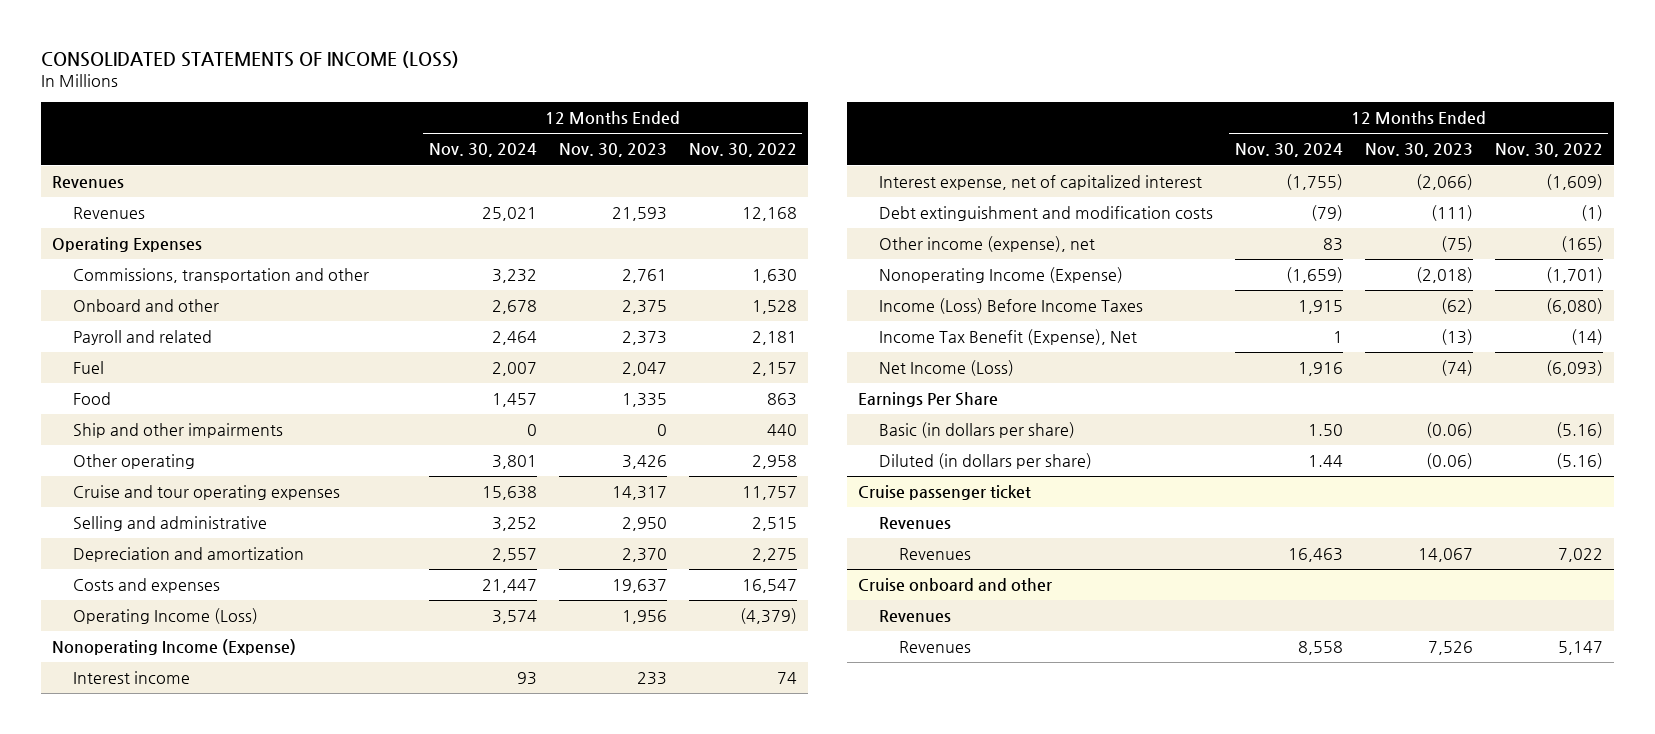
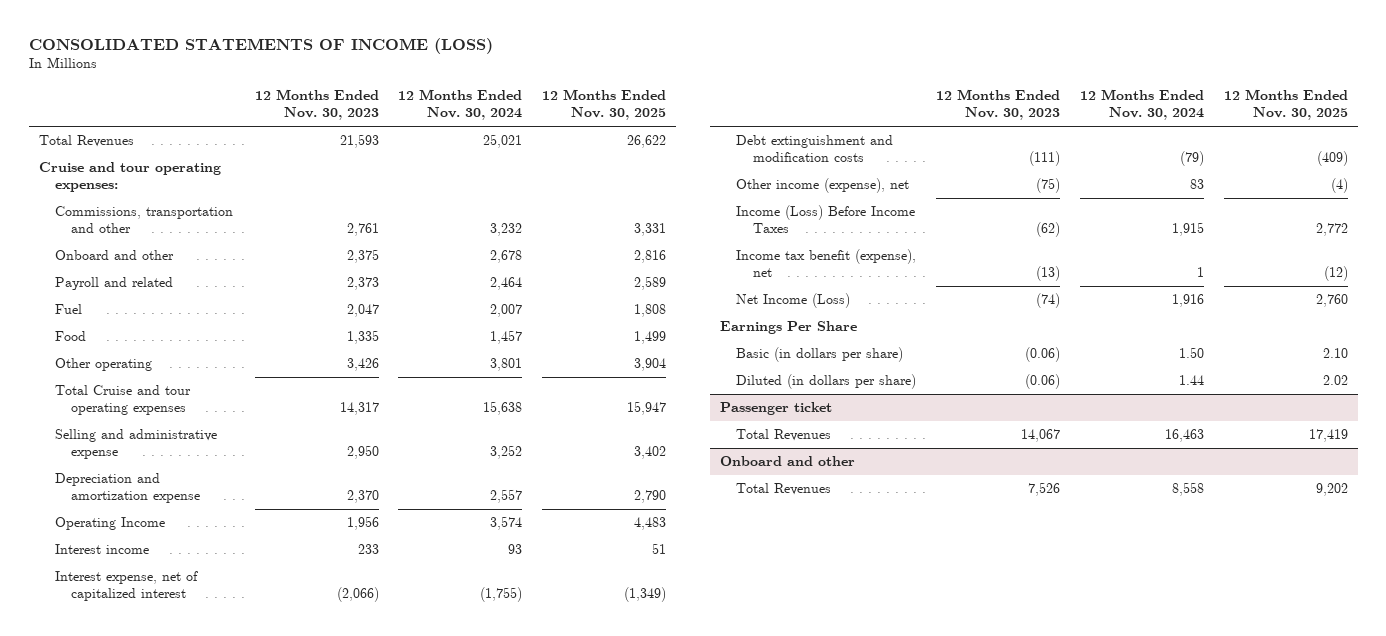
- | 12 Months Ended Nov. 30, 2024 | 12 Months Ended Nov. 30, 2023 | 12 Months Ended Nov. 30, 2022
+ | 12 Months Ended Nov. 30, 2023 | 12 Months Ended Nov. 30, 2024 | 12 Months Ended Nov. 30, 2025
- Revenues
- Revenues | 25,021 | 21,593 | 12,168
- Operating Expenses
+ Total Revenues | 21,593 | 25,021 | 26,622
+ Cruise and tour operating expenses:
- Ship and other impairments | 0 | 0 | 440
- Cruise and tour operating expenses | 15,638 | 14,317 | 11,757
- Selling and administrative | 3,252 | 2,950 | 2,515
- Depreciation and amortization | 2,557 | 2,370 | 2,275
- Costs and expenses | 21,447 | 19,637 | 16,547
- Operating Income (Loss) | 3,574 | 1,956 | (4,379)
- Nonoperating Income (Expense)
+ Total Cruise and tour operating expenses | 14,317 | 15,638 | 15,947
+ Selling and administrative expense | 2,950 | 3,252 | 3,402
+ Depreciation and amortization expense | 2,370 | 2,557 | 2,790
+ Operating Income | 1,956 | 3,574 | 4,483
- Nonoperating Income (Expense) | (1,659) | (2,018) | (1,701)
- Income Tax Benefit (Expense), Net | 1 | (13) | (14)
+ Income tax benefit (expense), net | (13) | 1 | (12)
- Cruise passenger ticket
- Revenues
- Revenues | 16,463 | 14,067 | 7,022
- Cruise onboard and other
- Revenues
- Revenues | 8,558 | 7,526 | 5,147
+ Passenger ticket
+ Total Revenues | 14,067 | 16,463 | 17,419
+ Onboard and other
+ Total Revenues | 7,526 | 8,558 | 9,202

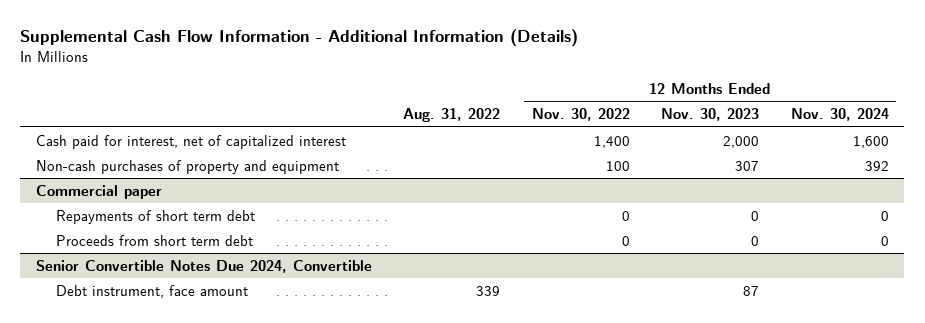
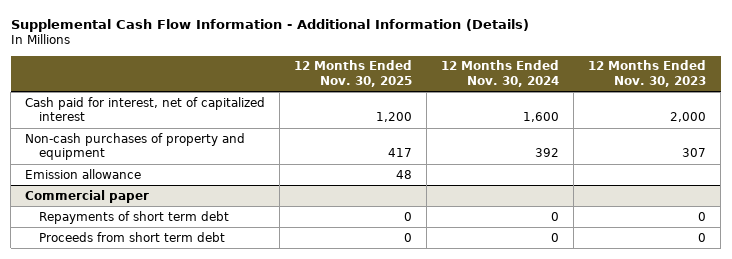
- | Aug. 31, 2022 | 12 Months Ended Nov. 30, 2022 | 12 Months Ended Nov. 30, 2023 | 12 Months Ended Nov. 30, 2024
+ | 12 Months Ended Nov. 30, 2025 | 12 Months Ended Nov. 30, 2024 | 12 Months Ended Nov. 30, 2023
+ Emission allowance | 48 | |
- Senior Convertible Notes Due 2024, Convertible
- Debt instrument, face amount | 339 | | 87 |

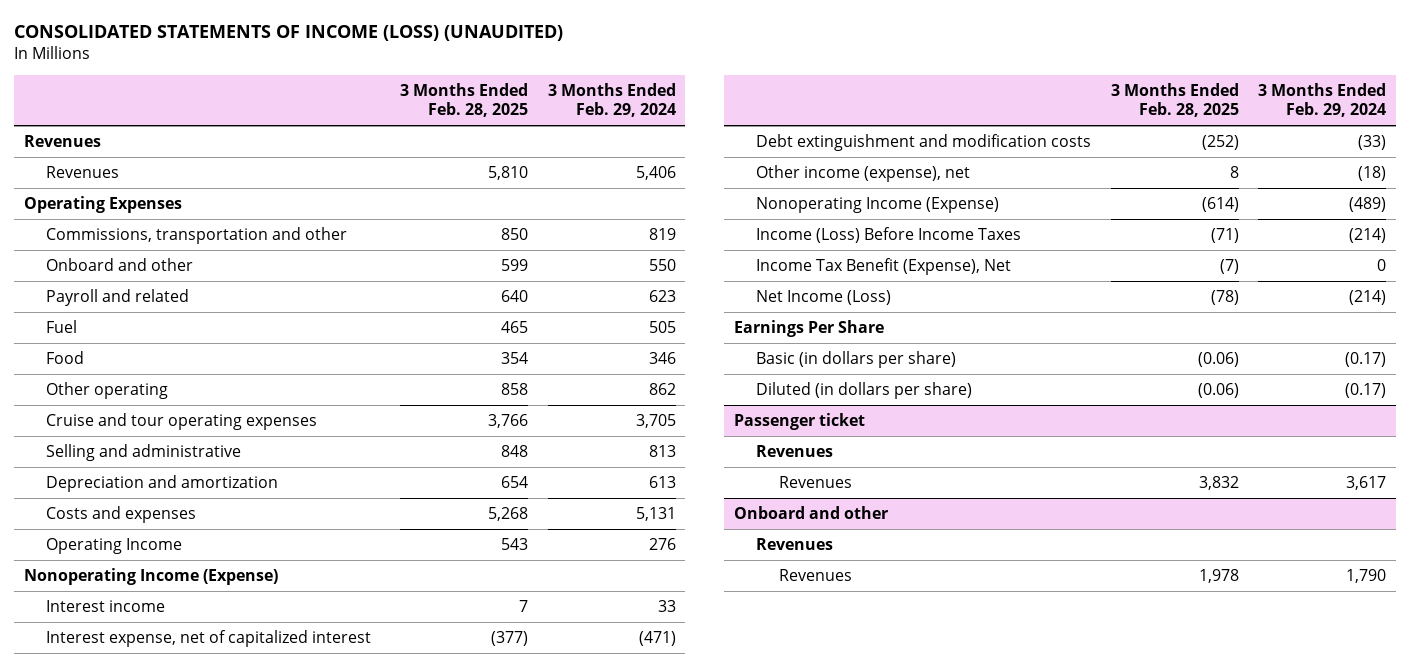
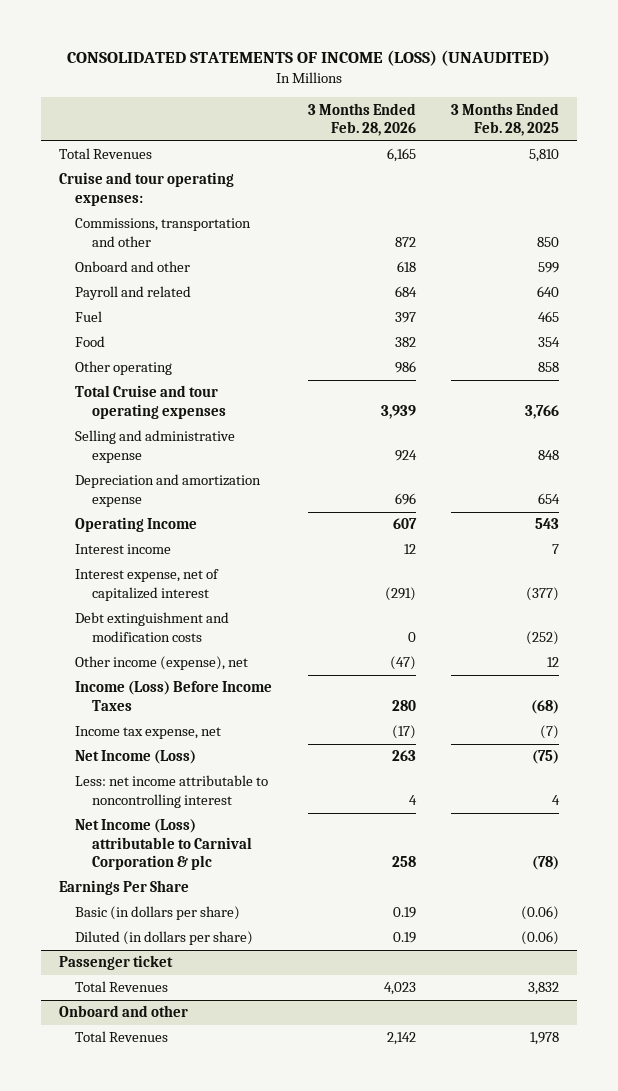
- | 3 Months Ended Feb. 28, 2025 | 3 Months Ended Feb. 29, 2024
+ | 3 Months Ended Feb. 28, 2026 | 3 Months Ended Feb. 28, 2025
- Revenues
- Revenues | 5,810 | 5,406
- Operating Expenses
+ Total Revenues | 6,165 | 5,810
+ Cruise and tour operating expenses:
- Cruise and tour operating expenses | 3,766 | 3,705
- Selling and administrative | 848 | 813
- Depreciation and amortization | 654 | 613
- Costs and expenses | 5,268 | 5,131
+ Total Cruise and tour operating expenses | 3,939 | 3,766
+ Selling and administrative expense | 924 | 848
+ Depreciation and amortization expense | 696 | 654
- Nonoperating Income (Expense)
- Other income (expense), net | 8 | (18)
- Nonoperating Income (Expense) | (614) | (489)
- Income (Loss) Before Income Taxes | (71) | (214)
- Income Tax Benefit (Expense), Net | (7) | 0
- Net Income (Loss) | (78) | (214)
+ Other income (expense), net | (47) | 12
+ Income (Loss) Before Income Taxes | 280 | (68)
+ Income tax expense, net | (17) | (7)
+ Net Income (Loss) | 263 | (75)
+ Less: net income attributable to noncontrolling interest | 4 | 4
+ Net Income (Loss) attributable to Carnival Corporation & plc | 258 | (78)
@ Passenger ticket
- Revenues
- Revenues | 3,832 | 3,617
+ Total Revenues | 4,023 | 3,832
@ Onboard and other
- Revenues
- Revenues | 1,978 | 1,790
+ Total Revenues | 2,142 | 1,978

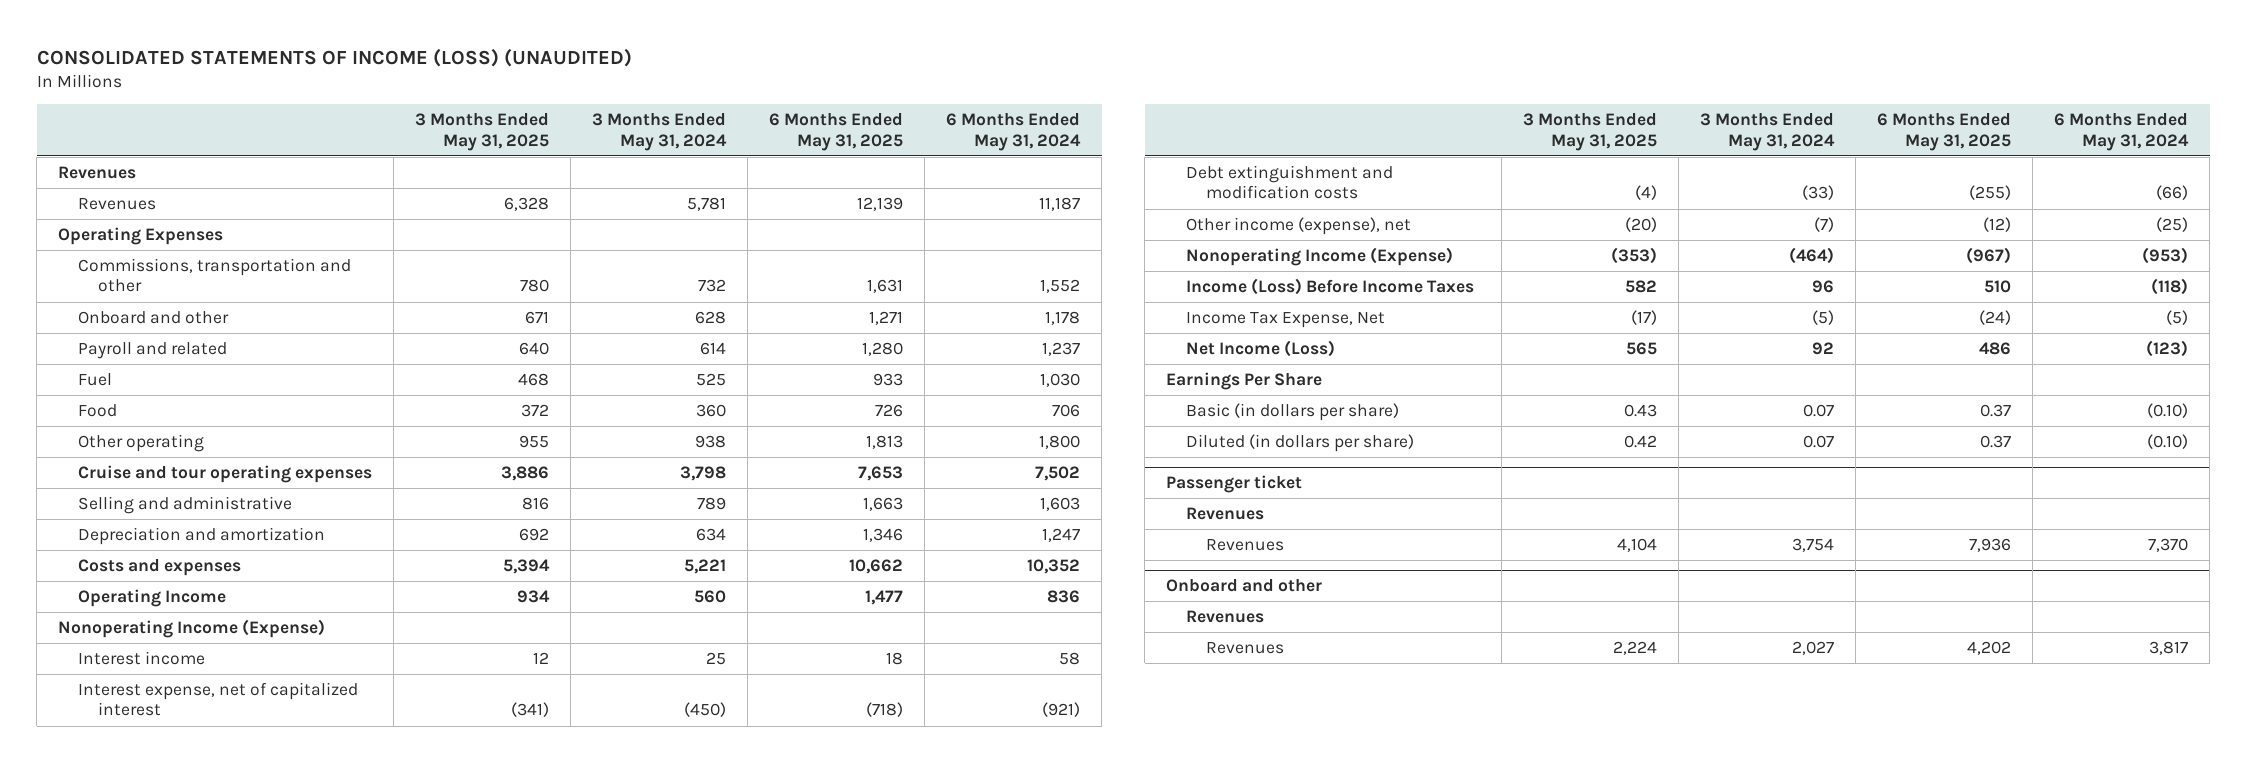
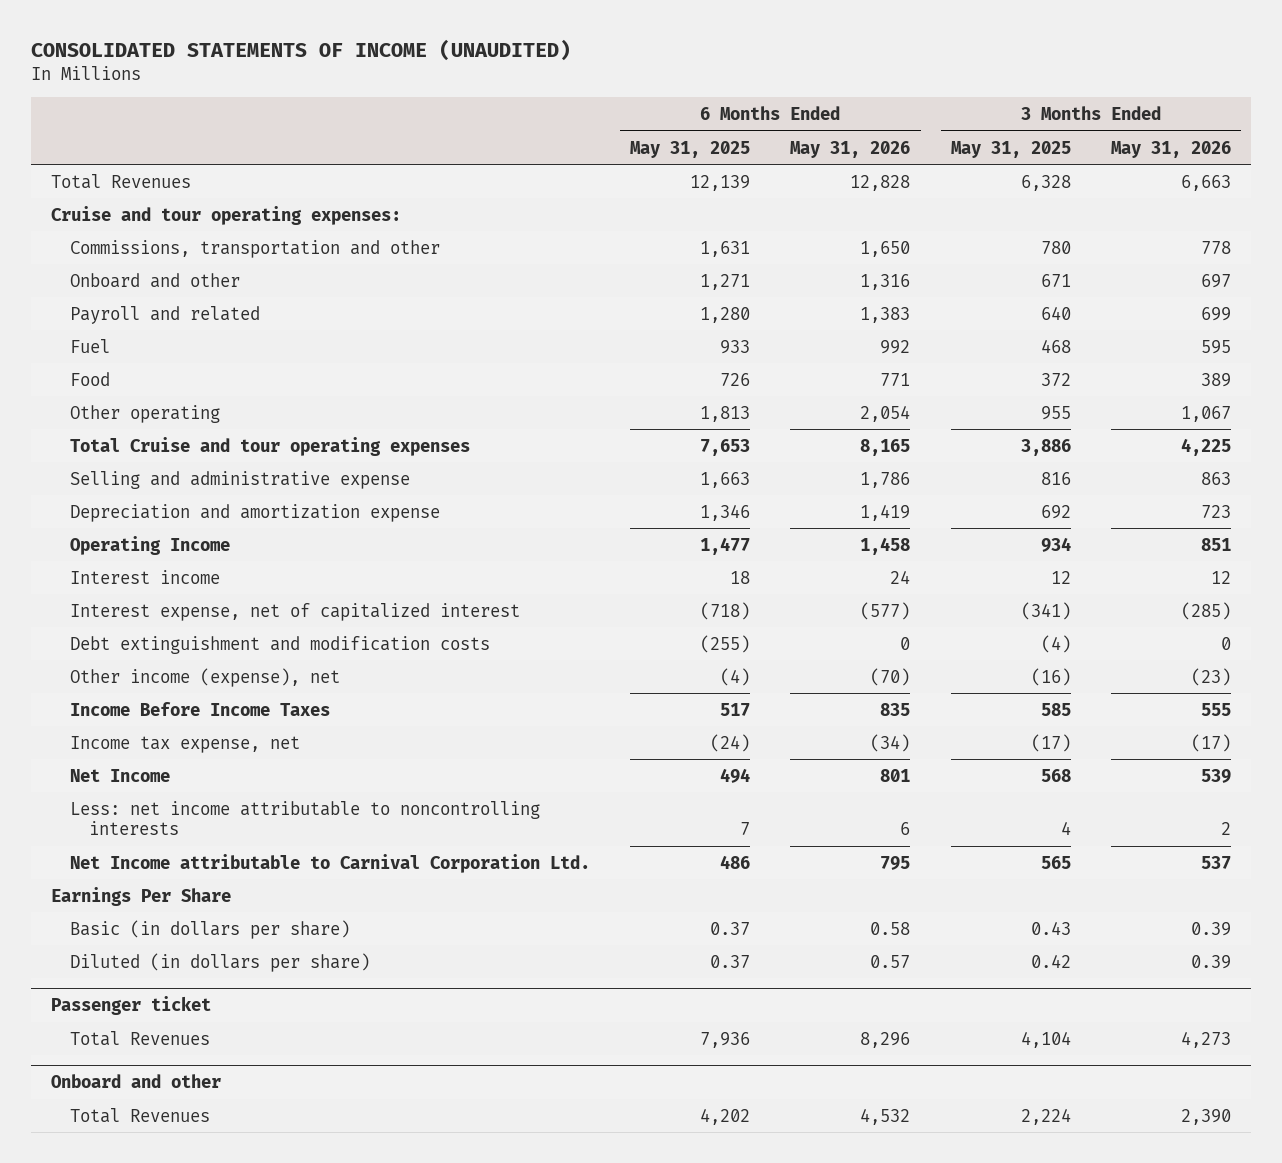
- CONSOLIDATED STATEMENTS OF INCOME (LOSS) (UNAUDITED)
+ CONSOLIDATED STATEMENTS OF INCOME (UNAUDITED)
- | 3 Months Ended May 31, 2025 | 3 Months Ended May 31, 2024 | 6 Months Ended May 31, 2025 | 6 Months Ended May 31, 2024
+ | 6 Months Ended May 31, 2025 | 6 Months Ended May 31, 2026 | 3 Months Ended May 31, 2025 | 3 Months Ended May 31, 2026
- Revenues
- Revenues | 6,328 | 5,781 | 12,139 | 11,187
- Operating Expenses
+ Total Revenues | 12,139 | 12,828 | 6,328 | 6,663
+ Cruise and tour operating expenses:
- Cruise and tour operating expenses | 3,886 | 3,798 | 7,653 | 7,502
- Selling and administrative | 816 | 789 | 1,663 | 1,603
- Depreciation and amortization | 692 | 634 | 1,346 | 1,247
- Costs and expenses | 5,394 | 5,221 | 10,662 | 10,352
+ Total Cruise and tour operating expenses | 7,653 | 8,165 | 3,886 | 4,225
+ Selling and administrative expense | 1,663 | 1,786 | 816 | 863
+ Depreciation and amortization expense | 1,346 | 1,419 | 692 | 723
- Nonoperating Income (Expense)
- Other income (expense), net | (20) | (7) | (12) | (25)
- Nonoperating Income (Expense) | (353) | (464) | (967) | (953)
- Income (Loss) Before Income Taxes | 582 | 96 | 510 | (118)
- Income Tax Expense, Net | (17) | (5) | (24) | (5)
- Net Income (Loss) | 565 | 92 | 486 | (123)
+ Other income (expense), net | (4) | (70) | (16) | (23)
+ Income Before Income Taxes | 517 | 835 | 585 | 555
+ Income tax expense, net | (24) | (34) | (17) | (17)
+ Net Income | 494 | 801 | 568 | 539
+ Less: net income attributable to noncontrolling interests | 7 | 6 | 4 | 2
+ Net Income attributable to Carnival Corporation Ltd. | 486 | 795 | 565 | 537
@ Passenger ticket
- Revenues
- Revenues | 4,104 | 3,754 | 7,936 | 7,370
+ Total Revenues | 7,936 | 8,296 | 4,104 | 4,273
@ Onboard and other
- Revenues
- Revenues | 2,224 | 2,027 | 4,202 | 3,817
+ Total Revenues | 4,202 | 4,532 | 2,224 | 2,390

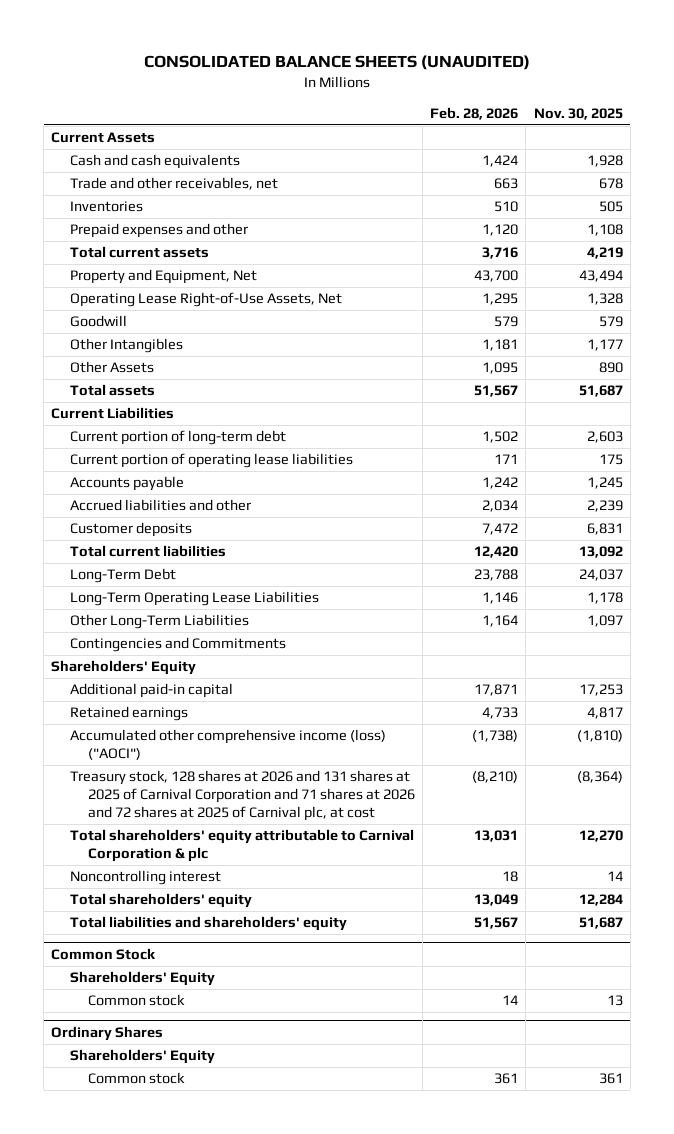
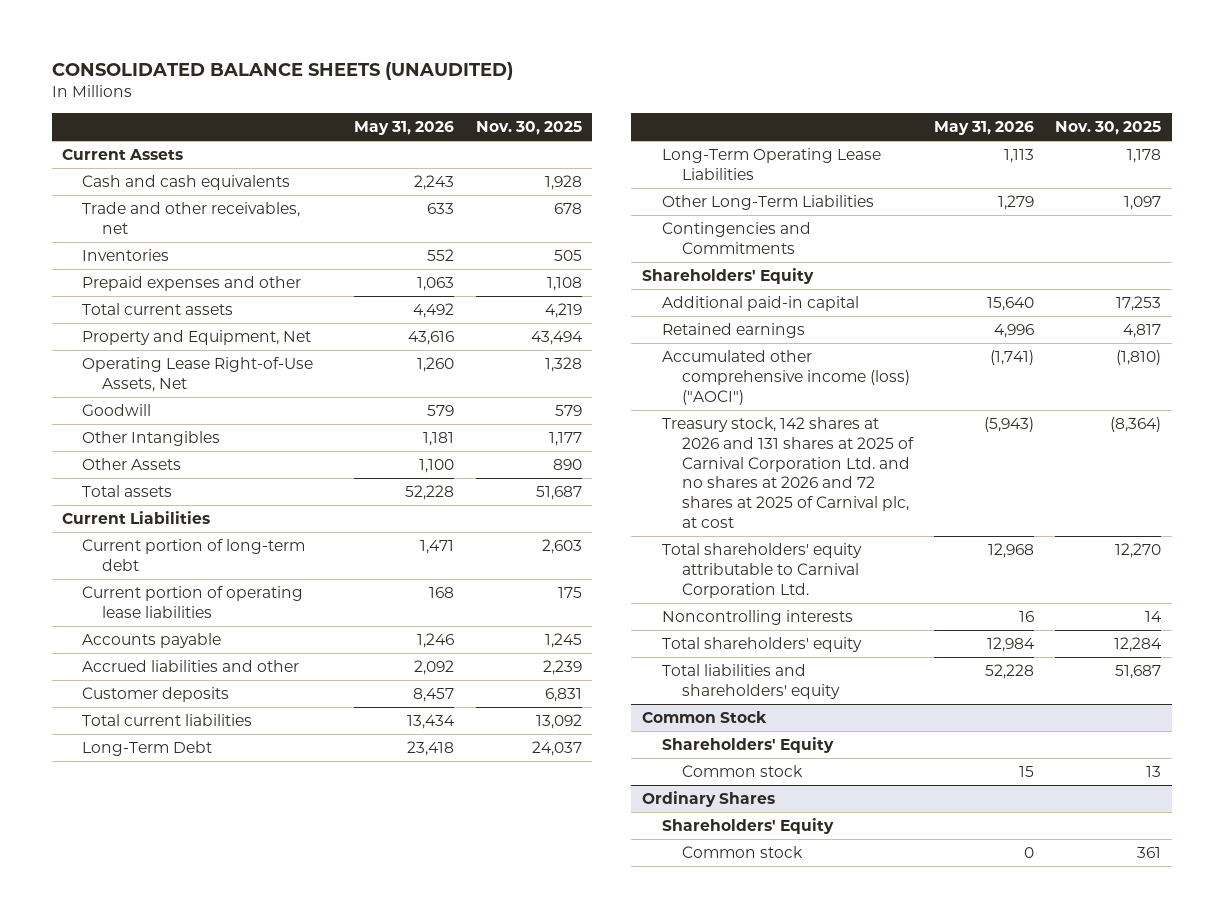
- | Feb. 28, 2026 | Nov. 30, 2025
+ | May 31, 2026 | Nov. 30, 2025
- Treasury stock, 128 shares at 2026 and 131 shares at 2025 of Carnival Corporation and 71 shares at 2026 and 72 shares at 2025 of Carnival plc, at cost | (8,210) | (8,364)
- Total shareholders' equity attributable to Carnival Corporation & plc | 13,031 | 12,270
- Noncontrolling interest | 18 | 14
+ Treasury stock, 142 shares at 2026 and 131 shares at 2025 of Carnival Corporation Ltd. and no shares at 2026 and 72 shares at 2025 of Carnival plc, at cost | (5,943) | (8,364)
+ Total shareholders' equity attributable to Carnival Corporation Ltd. | 12,968 | 12,270
+ Noncontrolling interests | 16 | 14

